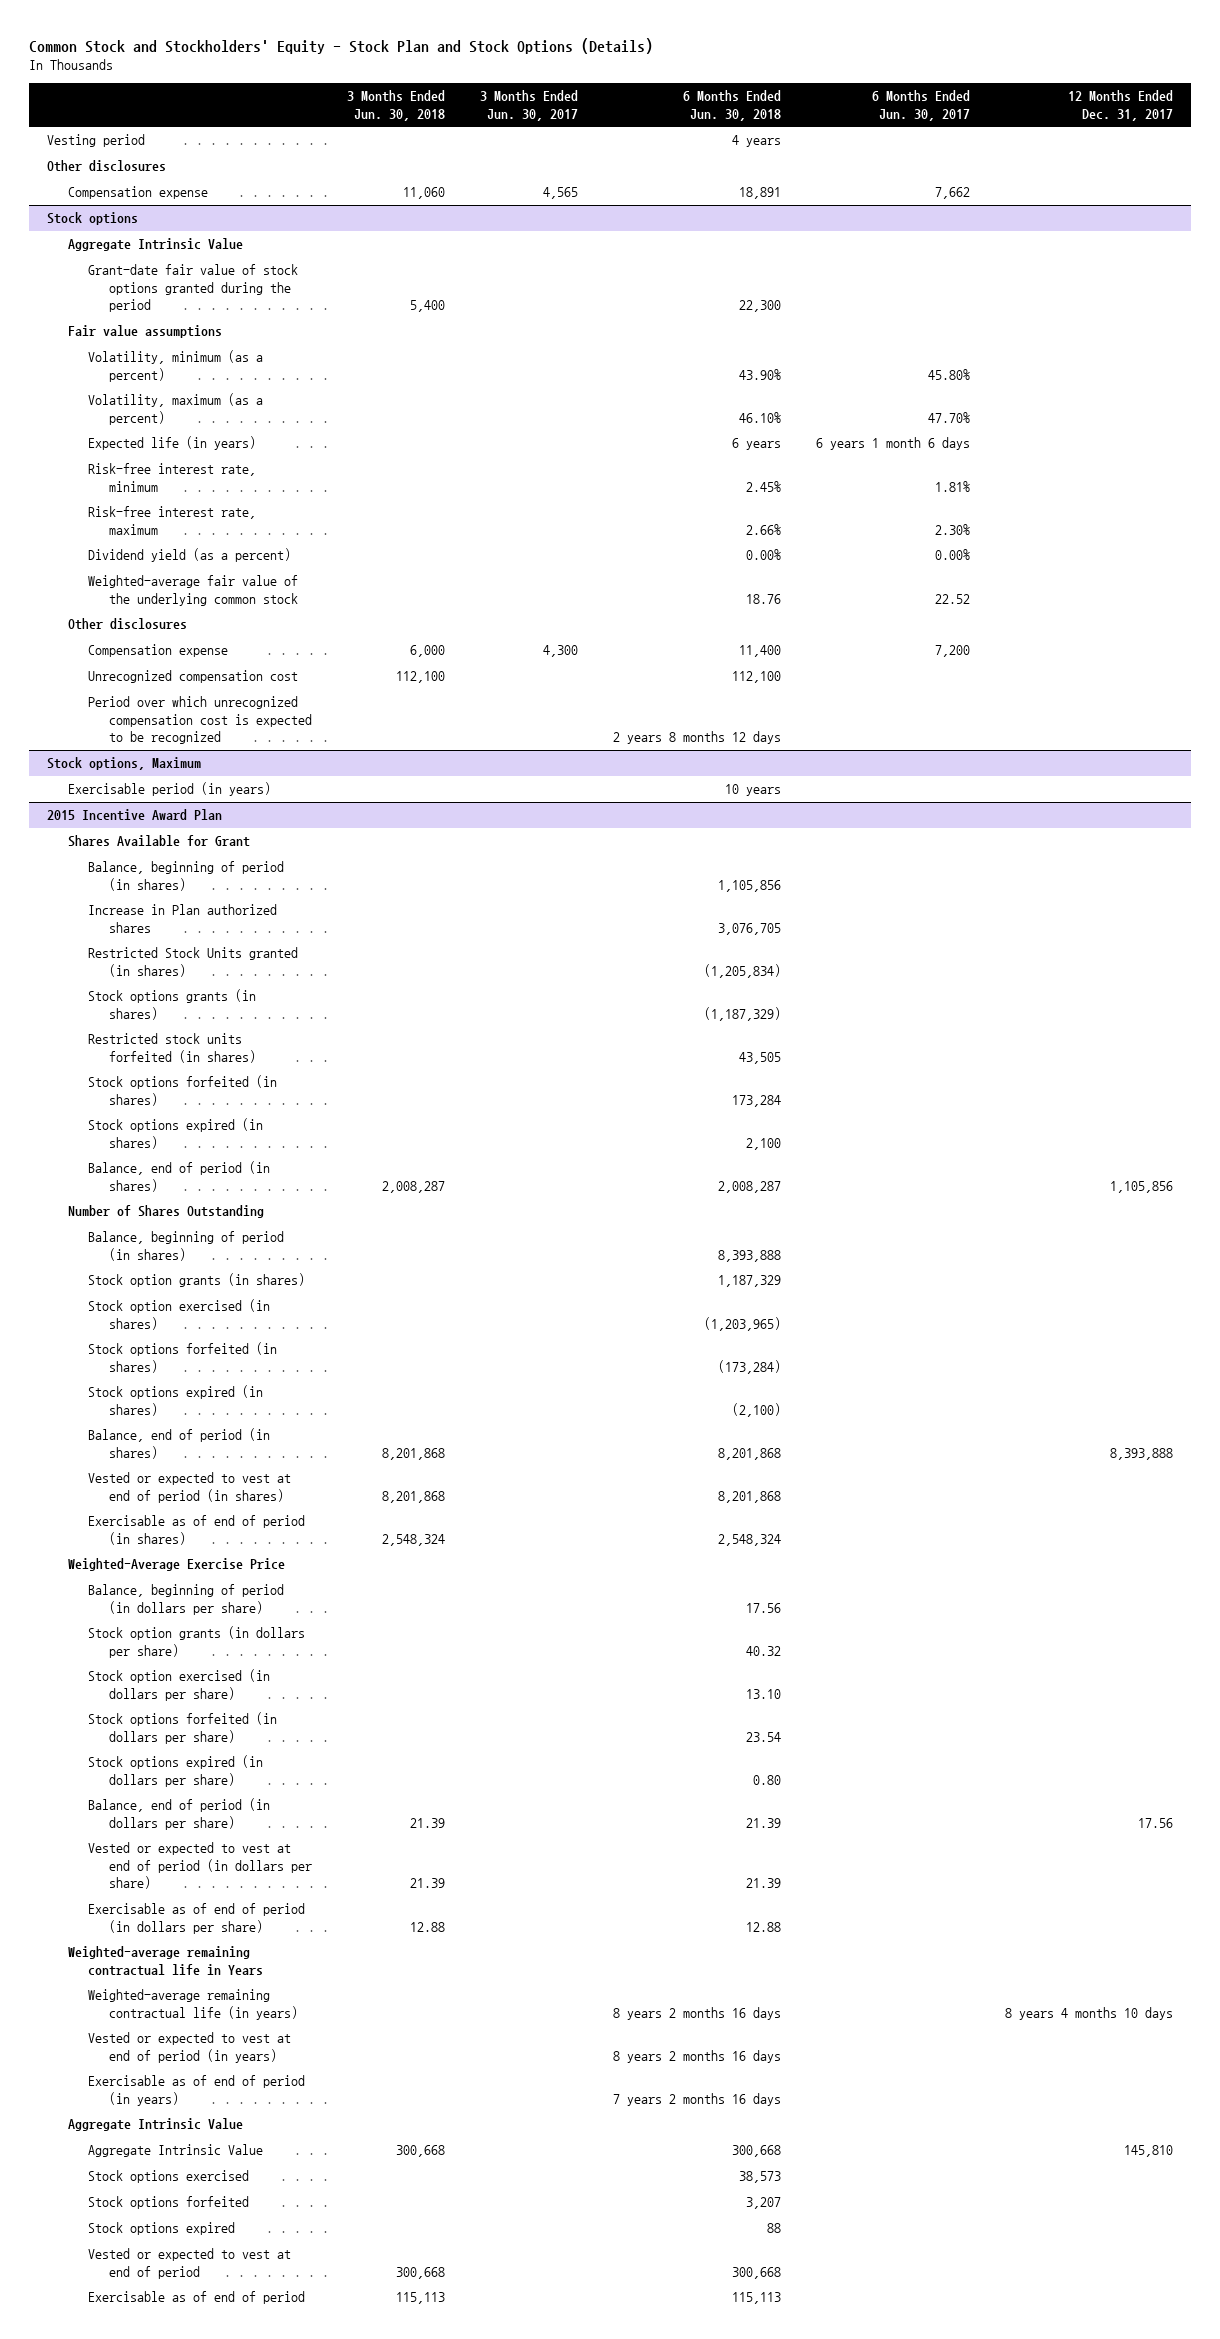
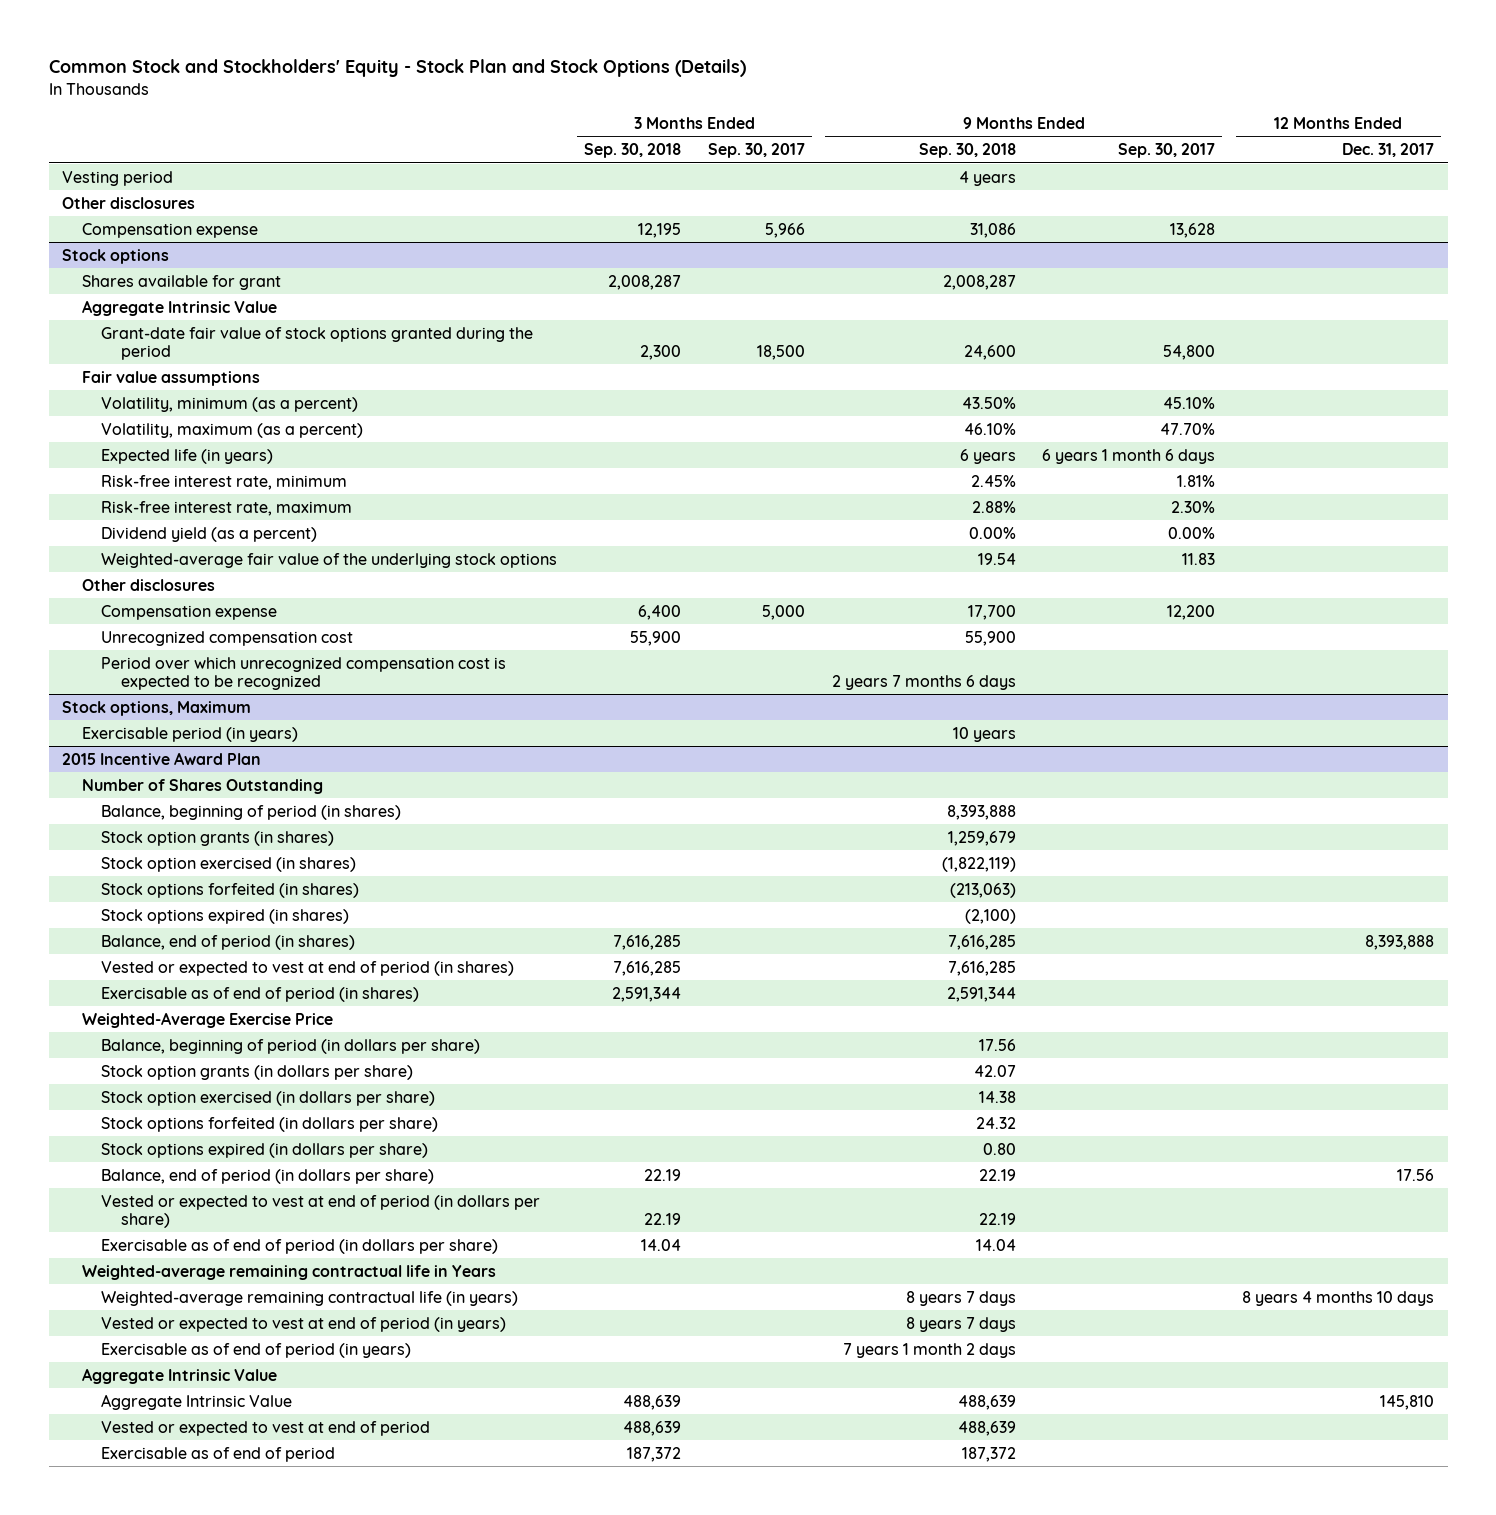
- | 3 Months Ended Jun. 30, 2018 | 3 Months Ended Jun. 30, 2017 | 6 Months Ended Jun. 30, 2018 | 6 Months Ended Jun. 30, 2017 | 12 Months Ended Dec. 31, 2017
+ | 3 Months Ended Sep. 30, 2018 | 3 Months Ended Sep. 30, 2017 | 9 Months Ended Sep. 30, 2018 | 9 Months Ended Sep. 30, 2017 | 12 Months Ended Dec. 31, 2017
@ Stock options
+ Shares available for grant | 2,008,287 | | 2,008,287 | |
- Weighted-average fair value of the underlying common stock | | | 18.76 | 22.52 |
+ Weighted-average fair value of the underlying stock options | | | 19.54 | 11.83 |
@ 2015 Incentive Award Plan
- Shares Available for Grant
- Balance, beginning of period (in shares) | | | 1,105,856 | |
- Increase in Plan authorized shares | | | 3,076,705 | |
- Restricted Stock Units granted (in shares) | | | (1,205,834) | |
- Stock options grants (in shares) | | | (1,187,329) | |
- Restricted stock units forfeited (in shares) | | | 43,505 | |
- Stock options forfeited (in shares) | | | 173,284 | |
- Stock options expired (in shares) | | | 2,100 | |
- Balance, end of period (in shares) | 2,008,287 | | 2,008,287 | | 1,105,856
- Stock options exercised | | | 38,573 | |
- Stock options forfeited | | | 3,207 | |
- Stock options expired | | | 88 | |

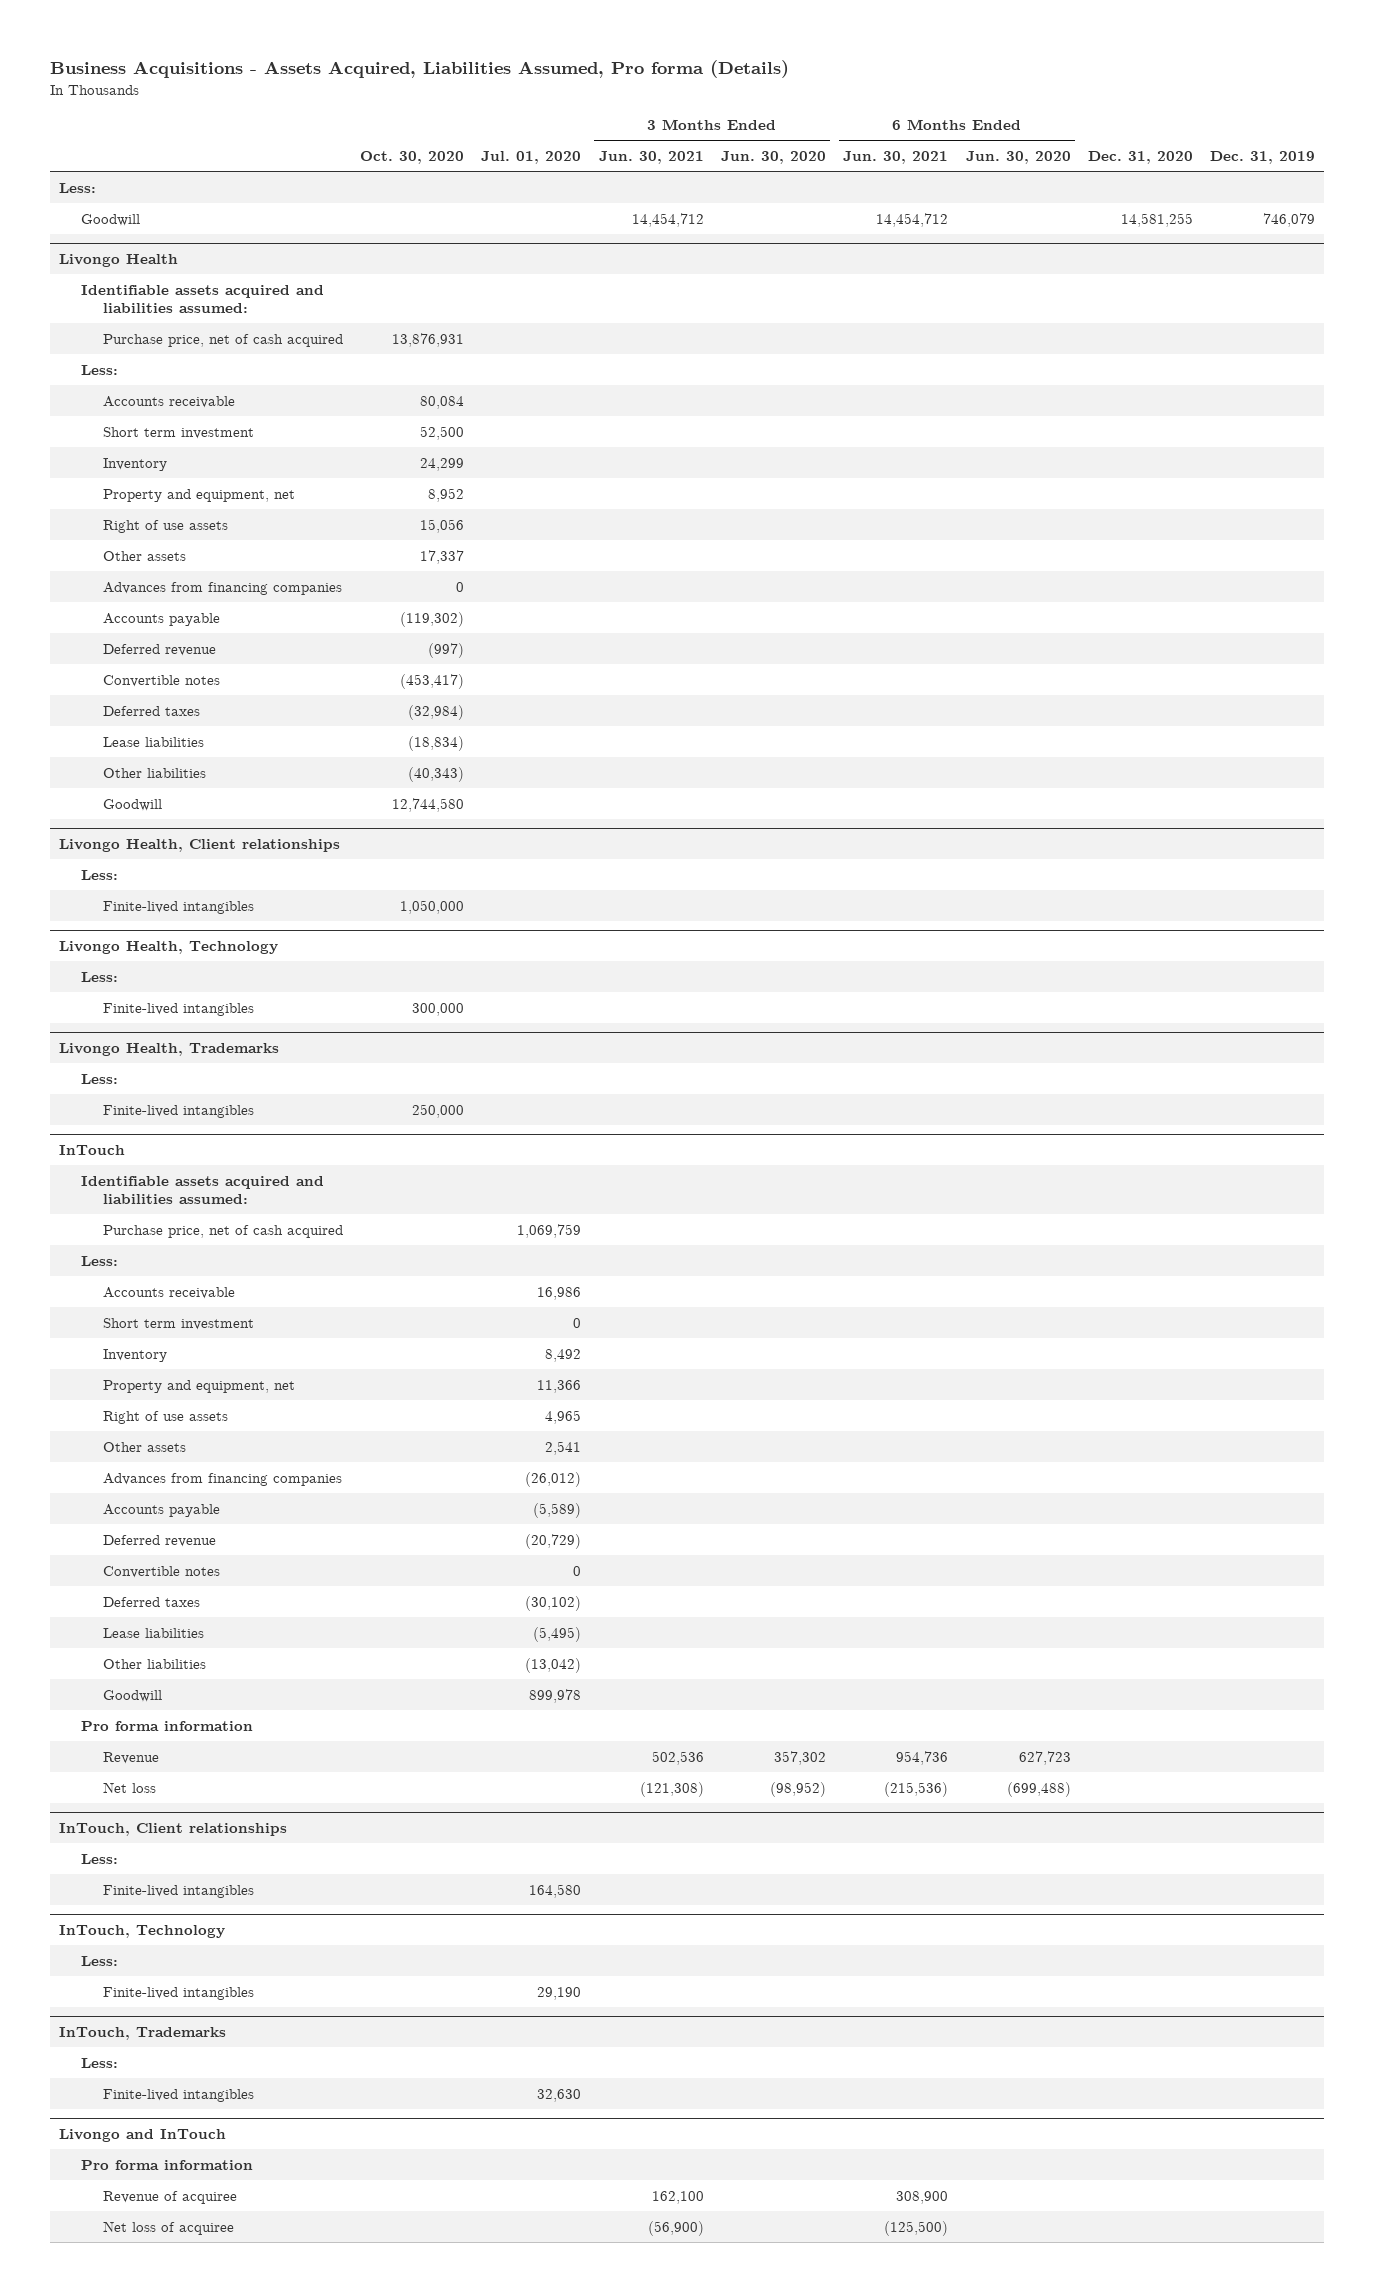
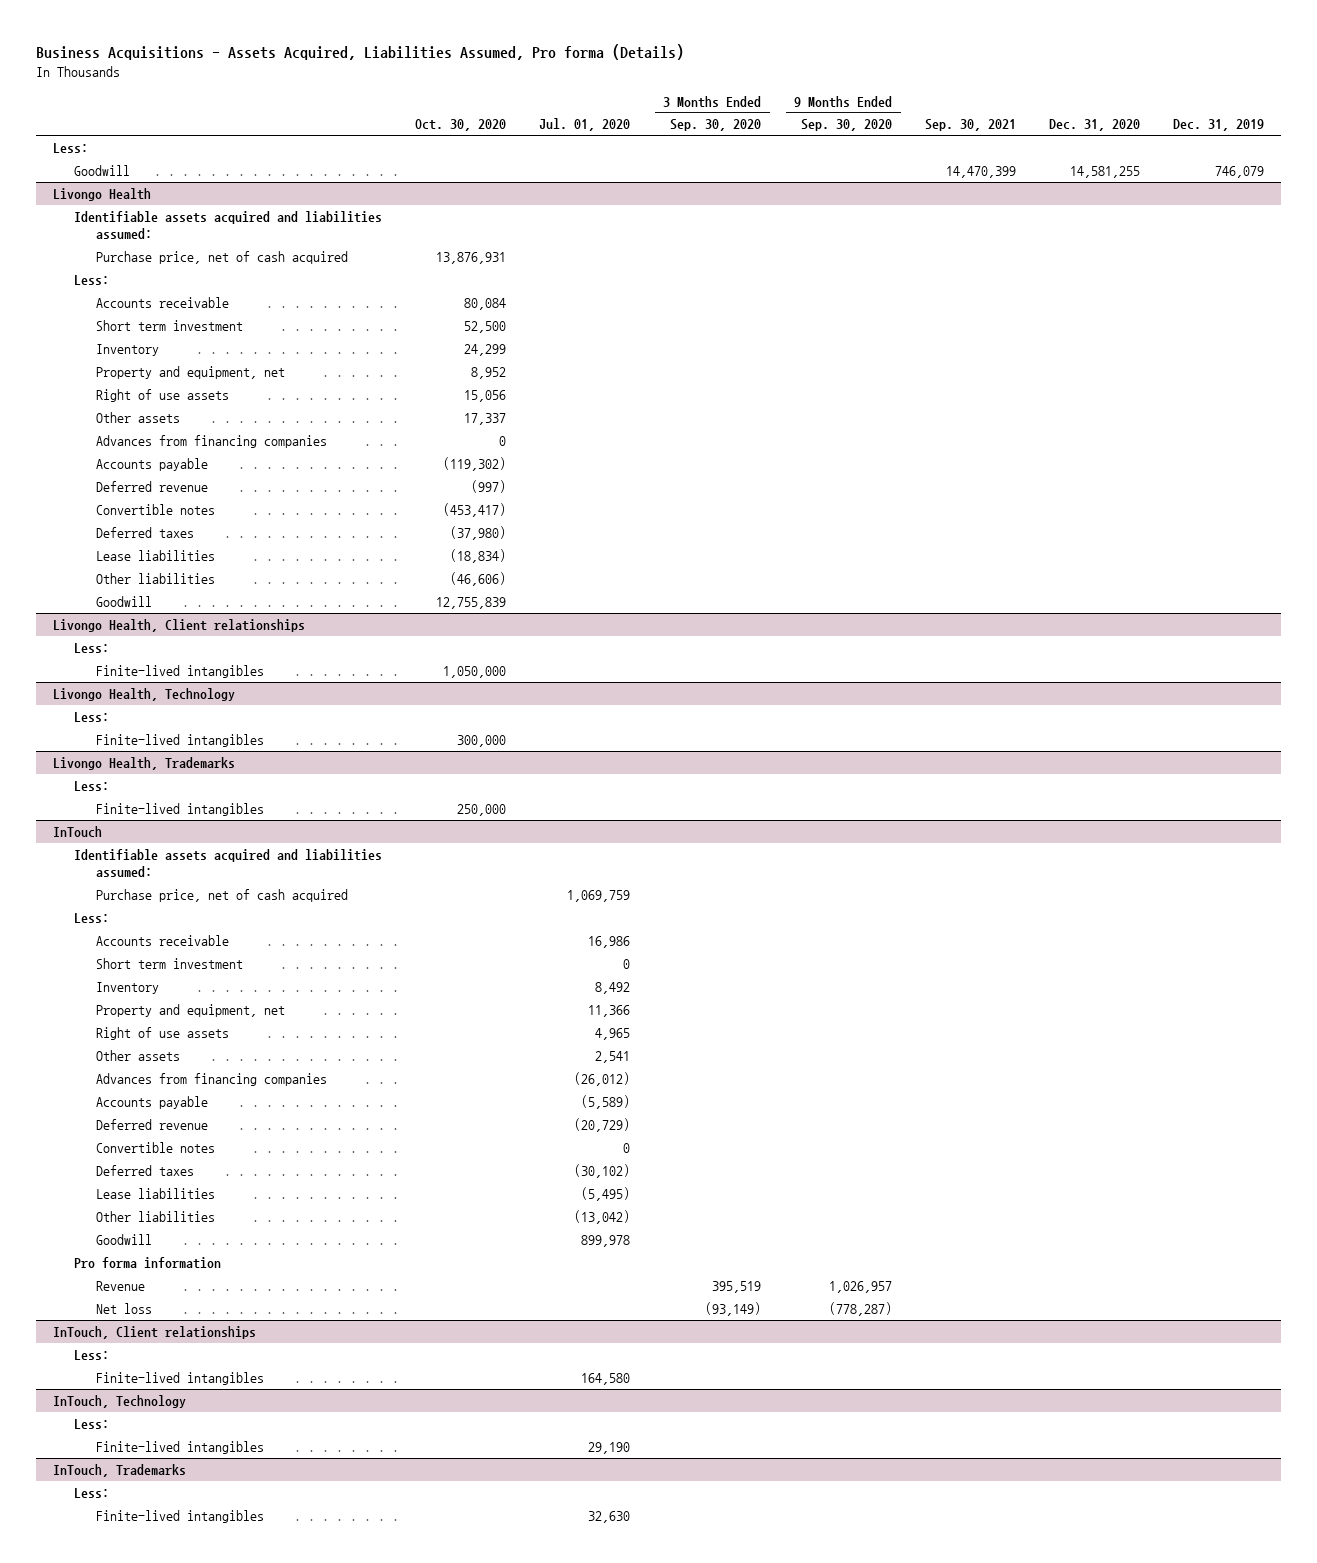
- | Oct. 30, 2020 | Jul. 01, 2020 | 3 Months Ended Jun. 30, 2021 | 3 Months Ended Jun. 30, 2020 | 6 Months Ended Jun. 30, 2021 | 6 Months Ended Jun. 30, 2020 | Dec. 31, 2020 | Dec. 31, 2019
+ | Oct. 30, 2020 | Jul. 01, 2020 | 3 Months Ended Sep. 30, 2020 | 9 Months Ended Sep. 30, 2020 | Sep. 30, 2021 | Dec. 31, 2020 | Dec. 31, 2019
@ Livongo Health
- Deferred taxes | (32,984) | | | | | | |
+ Deferred taxes | (37,980) | | | | | |
- Other liabilities | (40,343) | | | | | | |
- Goodwill | 12,744,580 | | | | | | |
+ Other liabilities | (46,606) | | | | | |
+ Goodwill | 12,755,839 | | | | | |
- Livongo and InTouch
- Pro forma information
- Revenue of acquiree | | | 162,100 | | 308,900 | | |
- Net loss of acquiree | | | (56,900) | | (125,500) | | |

